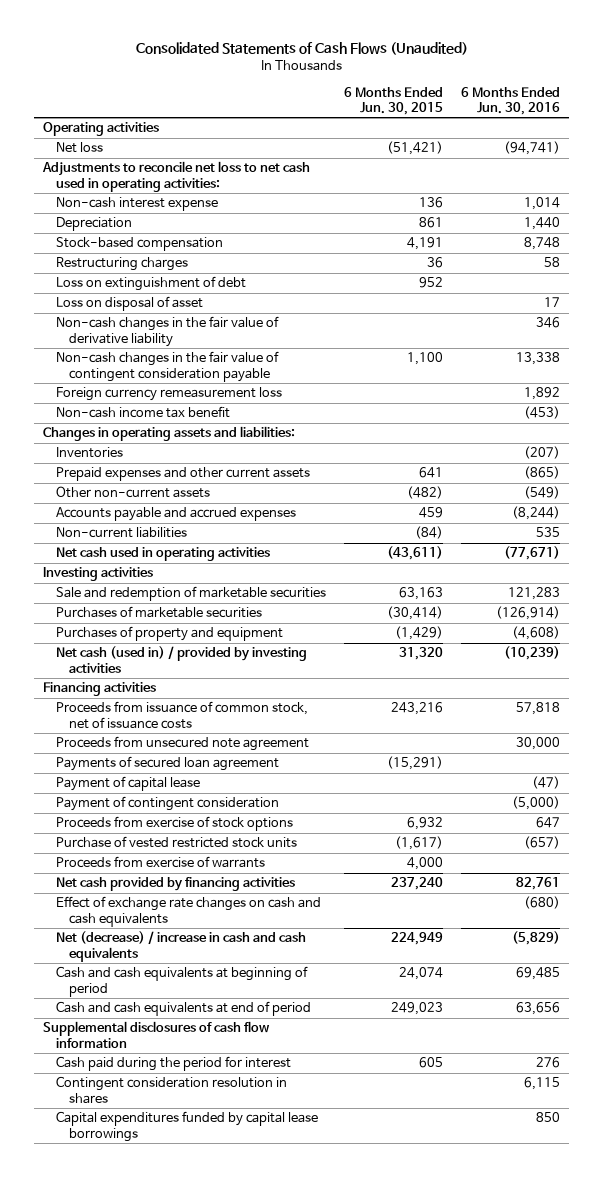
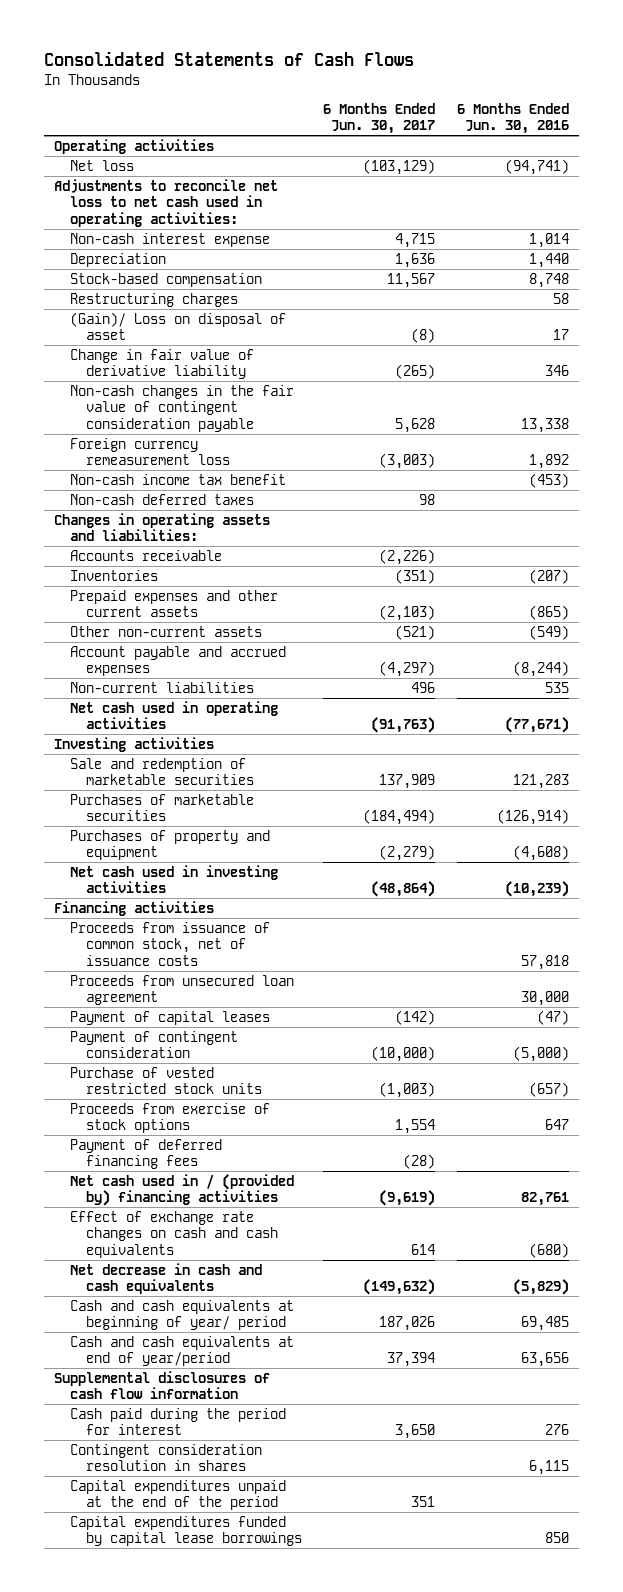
- Consolidated Statements of Cash Flows (Unaudited)
+ Consolidated Statements of Cash Flows
- | 6 Months Ended Jun. 30, 2015 | 6 Months Ended Jun. 30, 2016
+ | 6 Months Ended Jun. 30, 2017 | 6 Months Ended Jun. 30, 2016
- Loss on extinguishment of debt | 952 |
- Loss on disposal of asset | | 17
- Non-cash changes in the fair value of derivative liability | | 346
+ (Gain)/ Loss on disposal of asset | (8) | 17
+ Change in fair value of derivative liability | (265) | 346
+ Non-cash deferred taxes | 98 |
+ Accounts receivable | (2,226) |
- Accounts payable and accrued expenses | 459 | (8,244)
+ Account payable and accrued expenses | (4,297) | (8,244)
- Net cash (used in) / provided by investing activities | 31,320 | (10,239)
+ Net cash used in investing activities | (48,864) | (10,239)
- Proceeds from unsecured note agreement | | 30,000
- Payments of secured loan agreement | (15,291) |
- Payment of capital lease | | (47)
+ Proceeds from unsecured loan agreement | | 30,000
+ Payment of capital leases | (142) | (47)
- Proceeds from exercise of warrants | 4,000 |
- Net cash provided by financing activities | 237,240 | 82,761
moved down: Proceeds from exercise of stock options | 1,554 | 647
+ Payment of deferred financing fees | (28) |
+ Net cash used in / (provided by) financing activities | (9,619) | 82,761
- Net (decrease) / increase in cash and cash equivalents | 224,949 | (5,829)
- Cash and cash equivalents at beginning of period | 24,074 | 69,485
- Cash and cash equivalents at end of period | 249,023 | 63,656
+ Net decrease in cash and cash equivalents | (149,632) | (5,829)
+ Cash and cash equivalents at beginning of year/ period | 187,026 | 69,485
+ Cash and cash equivalents at end of year/period | 37,394 | 63,656
+ Capital expenditures unpaid at the end of the period | 351 |

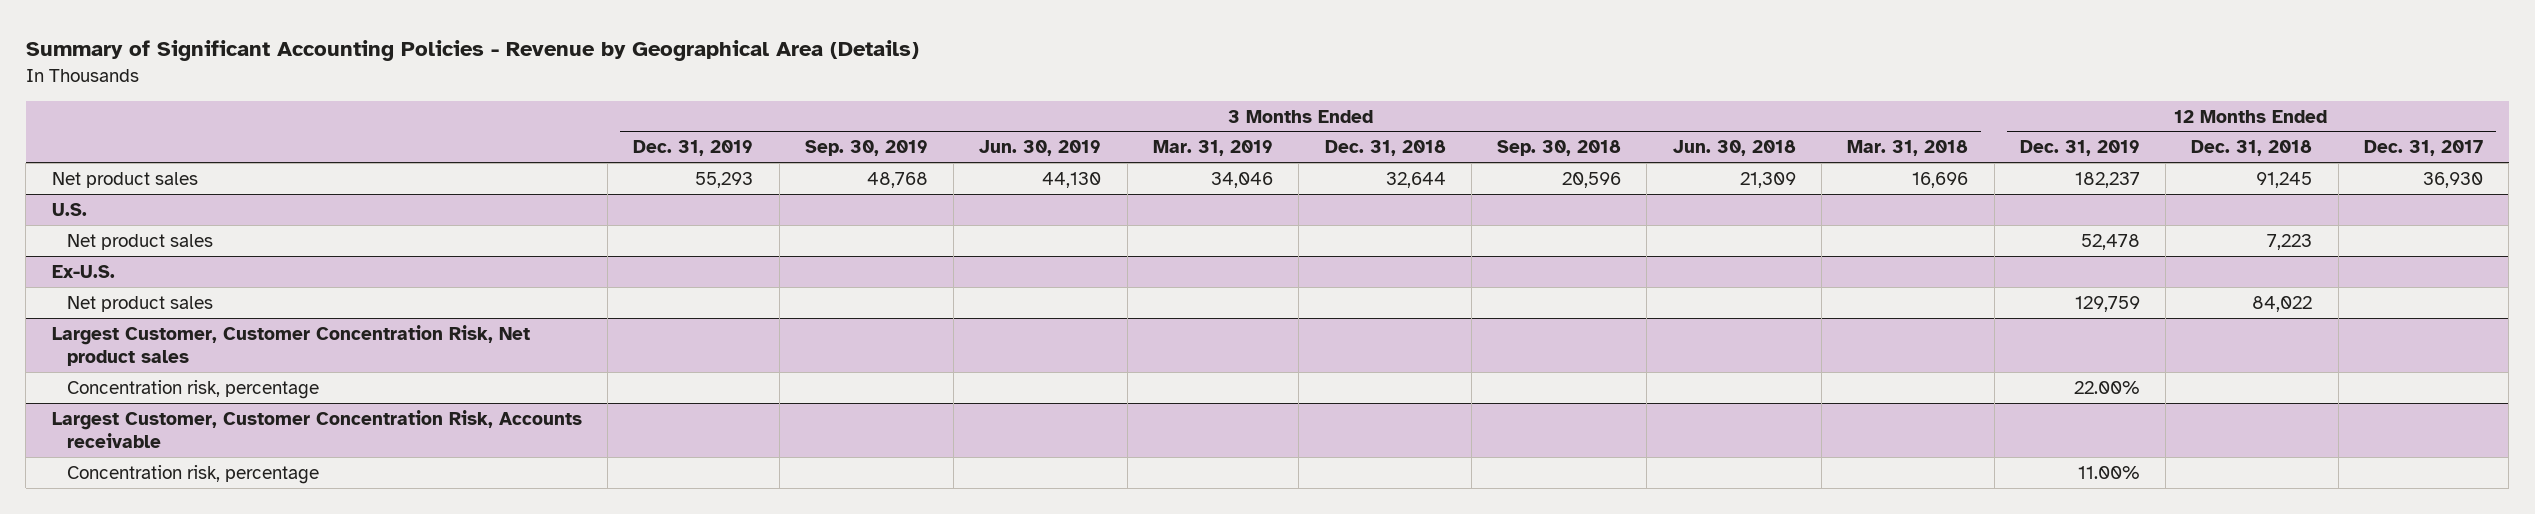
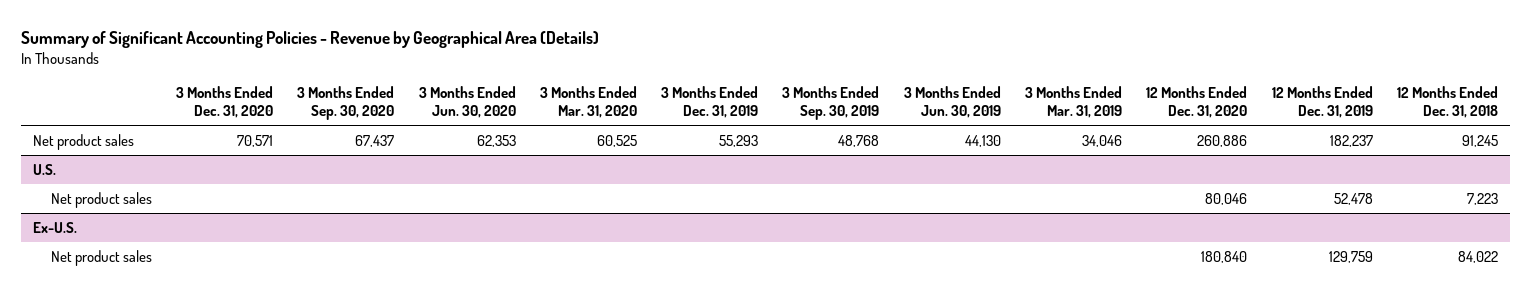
- | 3 Months Ended Dec. 31, 2019 | 3 Months Ended Sep. 30, 2019 | 3 Months Ended Jun. 30, 2019 | 3 Months Ended Mar. 31, 2019 | 3 Months Ended Dec. 31, 2018 | 3 Months Ended Sep. 30, 2018 | 3 Months Ended Jun. 30, 2018 | 3 Months Ended Mar. 31, 2018 | 12 Months Ended Dec. 31, 2019 | 12 Months Ended Dec. 31, 2018 | 12 Months Ended Dec. 31, 2017
+ | 3 Months Ended Dec. 31, 2020 | 3 Months Ended Sep. 30, 2020 | 3 Months Ended Jun. 30, 2020 | 3 Months Ended Mar. 31, 2020 | 3 Months Ended Dec. 31, 2019 | 3 Months Ended Sep. 30, 2019 | 3 Months Ended Jun. 30, 2019 | 3 Months Ended Mar. 31, 2019 | 12 Months Ended Dec. 31, 2020 | 12 Months Ended Dec. 31, 2019 | 12 Months Ended Dec. 31, 2018
- Largest Customer, Customer Concentration Risk, Net product sales
- Concentration risk, percentage | | | | | | | | | 22.00% | |
- Largest Customer, Customer Concentration Risk, Accounts receivable
- Concentration risk, percentage | | | | | | | | | 11.00% | |

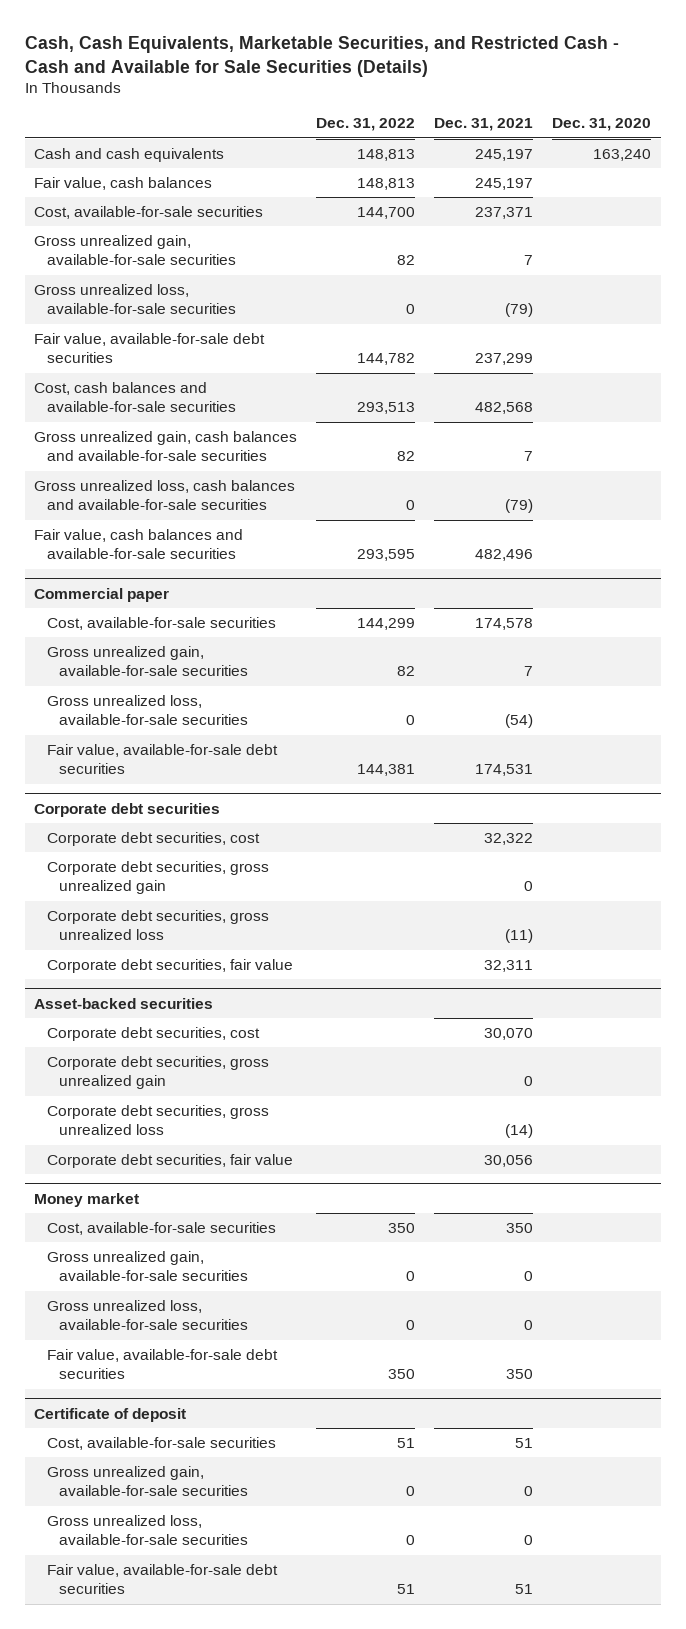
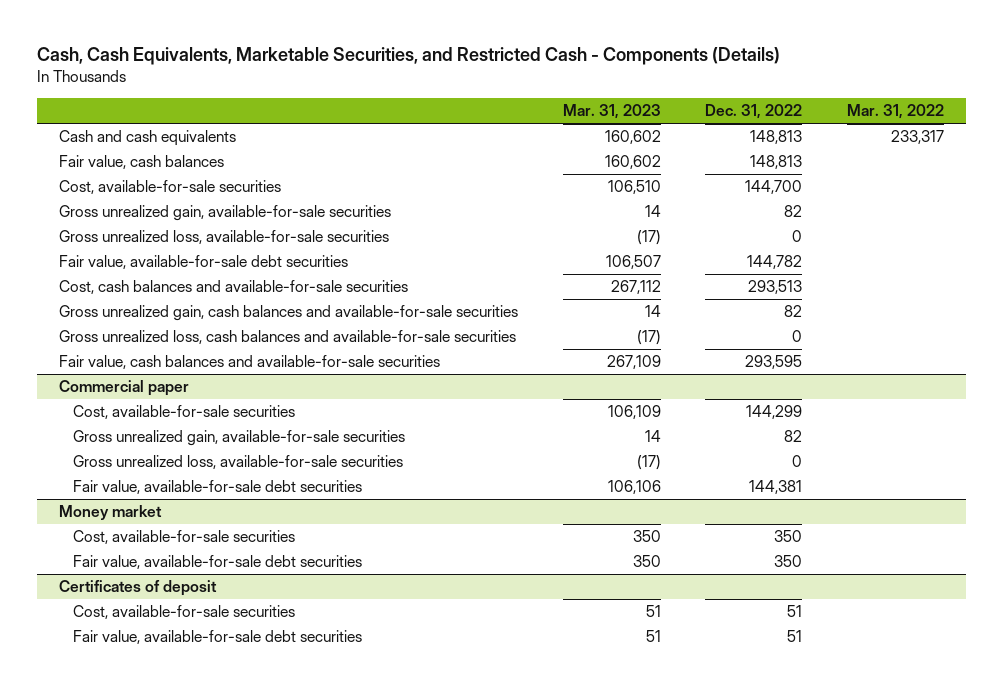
- Cash, Cash Equivalents, Marketable Securities, and Restricted Cash - Cash and Available for Sale Securities (Details)
+ Cash, Cash Equivalents, Marketable Securities, and Restricted Cash - Components (Details)
- | Dec. 31, 2022 | Dec. 31, 2021 | Dec. 31, 2020
+ | Mar. 31, 2023 | Dec. 31, 2022 | Mar. 31, 2022
- Corporate debt securities
- Corporate debt securities, cost | | 32,322 |
- Corporate debt securities, gross unrealized gain | | 0 |
- Corporate debt securities, gross unrealized loss | | (11) |
- Corporate debt securities, fair value | | 32,311 |
- Asset-backed securities
- Corporate debt securities, cost | | 30,070 |
- Corporate debt securities, gross unrealized gain | | 0 |
- Corporate debt securities, gross unrealized loss | | (14) |
- Corporate debt securities, fair value | | 30,056 |
@ Money market
- Gross unrealized gain, available-for-sale securities | 0 | 0 |
- Gross unrealized loss, available-for-sale securities | 0 | 0 |
- Certificate of deposit
+ Certificates of deposit
- Gross unrealized gain, available-for-sale securities | 0 | 0 |
- Gross unrealized loss, available-for-sale securities | 0 | 0 |

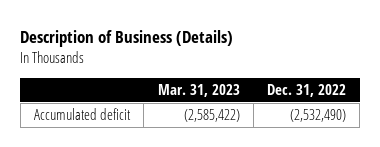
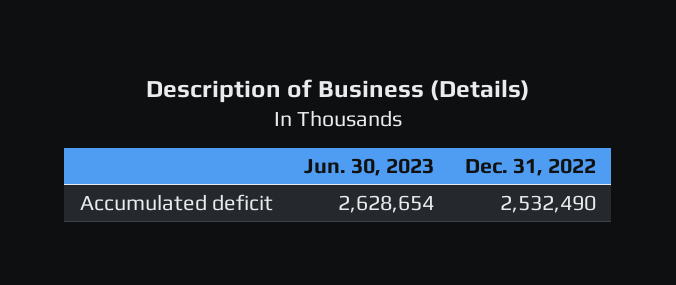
- | Mar. 31, 2023 | Dec. 31, 2022
+ | Jun. 30, 2023 | Dec. 31, 2022
- Accumulated deficit | (2,585,422) | (2,532,490)
+ Accumulated deficit | 2,628,654 | 2,532,490

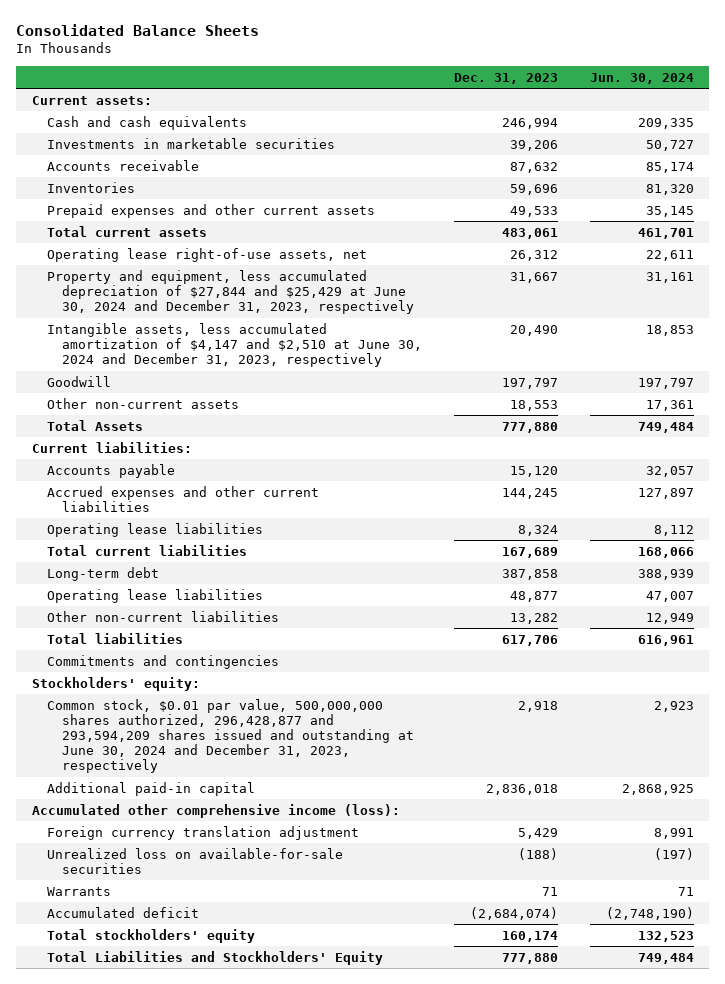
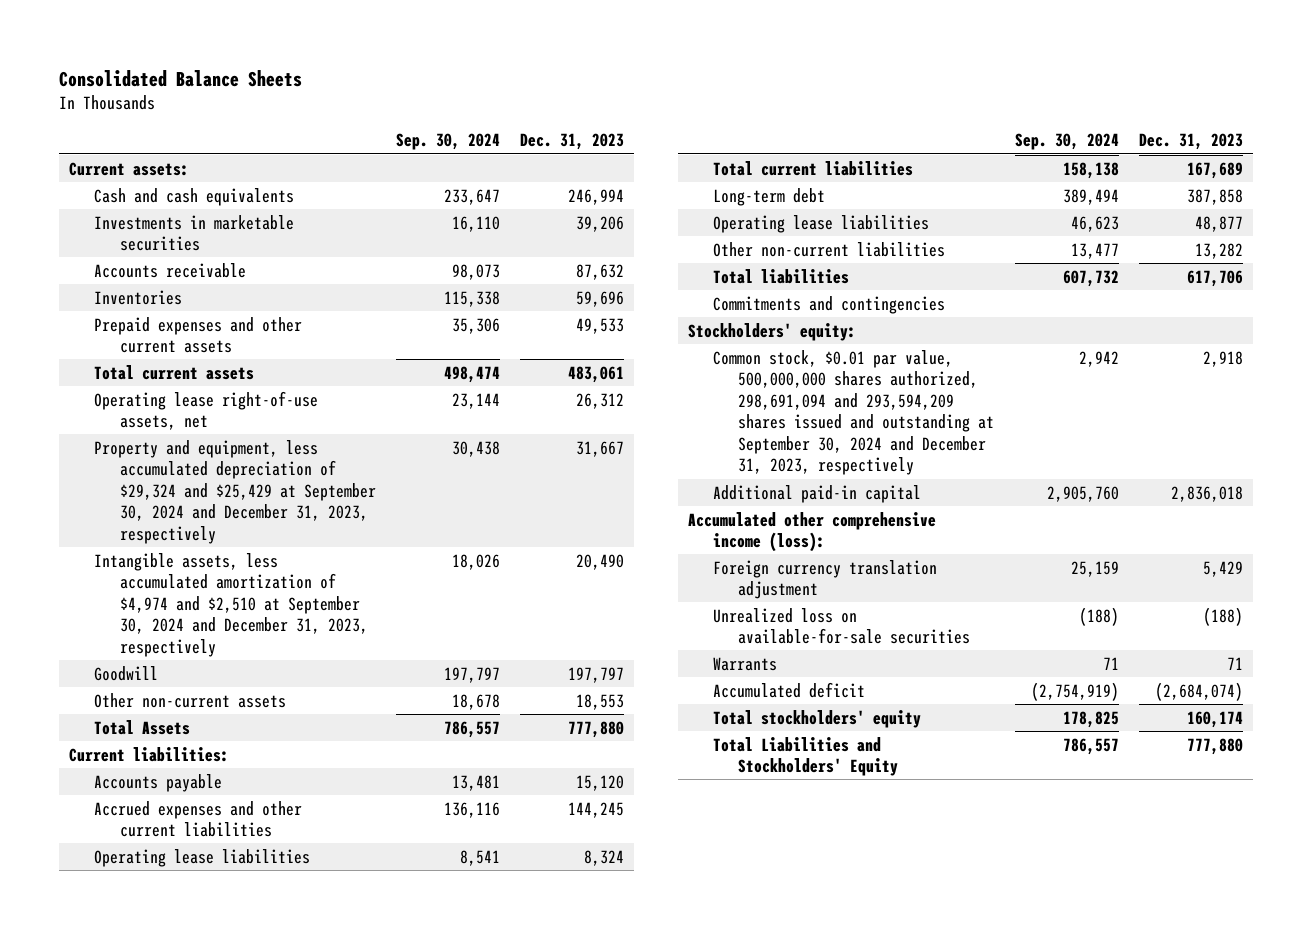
- | Dec. 31, 2023 | Jun. 30, 2024
+ | Sep. 30, 2024 | Dec. 31, 2023
- Property and equipment, less accumulated depreciation of $27,844 and $25,429 at June 30, 2024 and December 31, 2023, respectively | 31,667 | 31,161
- Intangible assets, less accumulated amortization of $4,147 and $2,510 at June 30, 2024 and December 31, 2023, respectively | 20,490 | 18,853
+ Property and equipment, less accumulated depreciation of $29,324 and $25,429 at September 30, 2024 and December 31, 2023, respectively | 30,438 | 31,667
+ Intangible assets, less accumulated amortization of $4,974 and $2,510 at September 30, 2024 and December 31, 2023, respectively | 18,026 | 20,490
- Common stock, $0.01 par value, 500,000,000 shares authorized, 296,428,877 and 293,594,209 shares issued and outstanding at June 30, 2024 and December 31, 2023, respectively | 2,918 | 2,923
+ Common stock, $0.01 par value, 500,000,000 shares authorized, 298,691,094 and 293,594,209 shares issued and outstanding at September 30, 2024 and December 31, 2023, respectively | 2,942 | 2,918

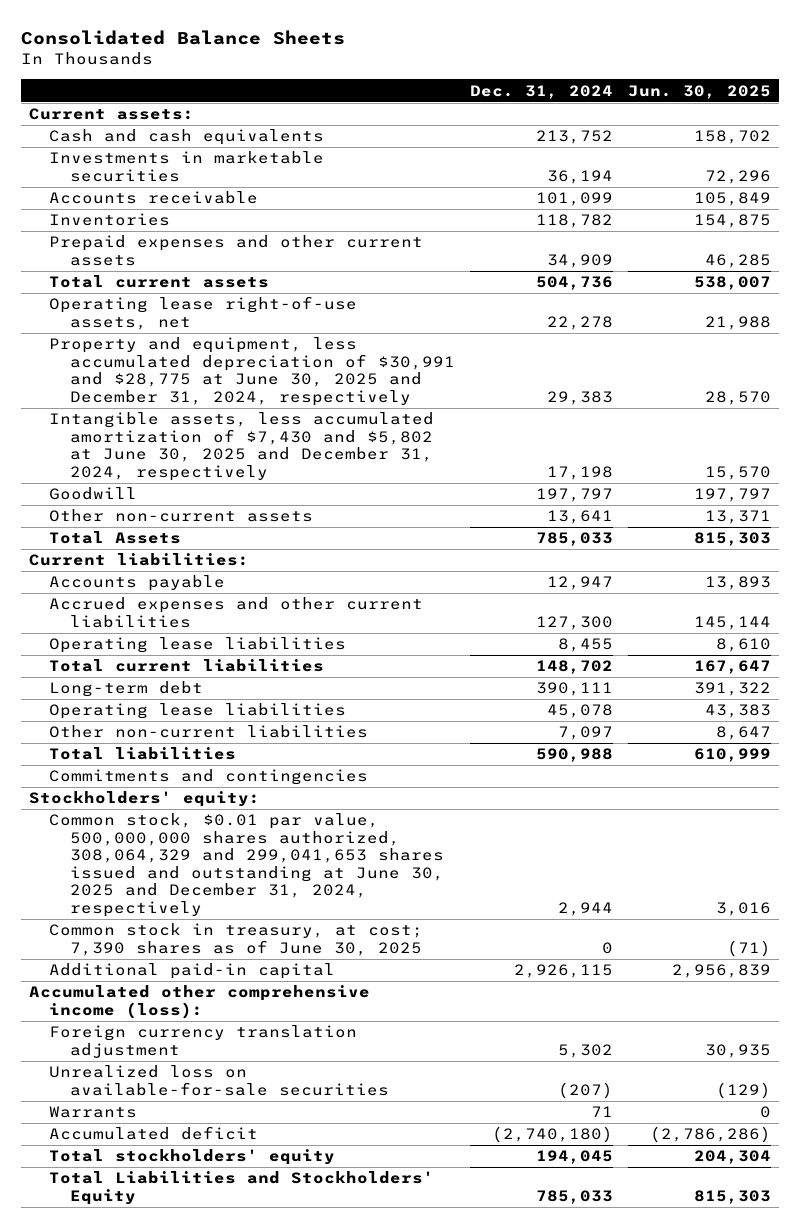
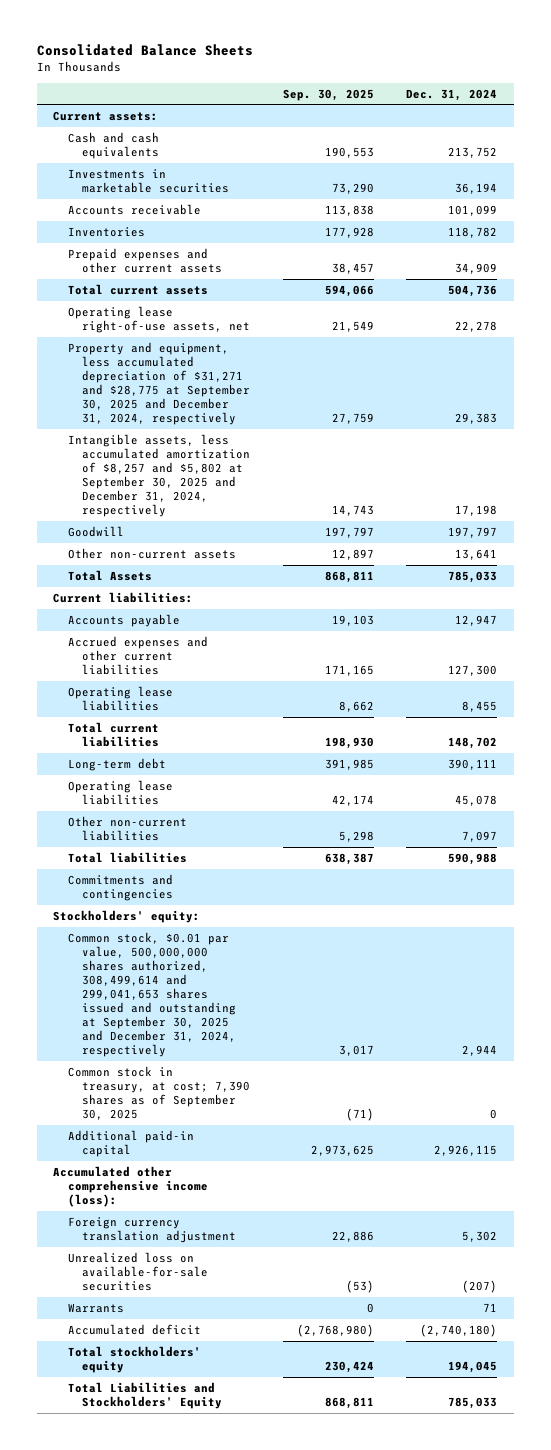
- | Dec. 31, 2024 | Jun. 30, 2025
+ | Sep. 30, 2025 | Dec. 31, 2024
- Property and equipment, less accumulated depreciation of $30,991 and $28,775 at June 30, 2025 and December 31, 2024, respectively | 29,383 | 28,570
- Intangible assets, less accumulated amortization of $7,430 and $5,802 at June 30, 2025 and December 31, 2024, respectively | 17,198 | 15,570
+ Property and equipment, less accumulated depreciation of $31,271 and $28,775 at September 30, 2025 and December 31, 2024, respectively | 27,759 | 29,383
+ Intangible assets, less accumulated amortization of $8,257 and $5,802 at September 30, 2025 and December 31, 2024, respectively | 14,743 | 17,198
- Common stock, $0.01 par value, 500,000,000 shares authorized, 308,064,329 and 299,041,653 shares issued and outstanding at June 30, 2025 and December 31, 2024, respectively | 2,944 | 3,016
- Common stock in treasury, at cost; 7,390 shares as of June 30, 2025 | 0 | (71)
+ Common stock, $0.01 par value, 500,000,000 shares authorized, 308,499,614 and 299,041,653 shares issued and outstanding at September 30, 2025 and December 31, 2024, respectively | 3,017 | 2,944
+ Common stock in treasury, at cost; 7,390 shares as of September 30, 2025 | (71) | 0

